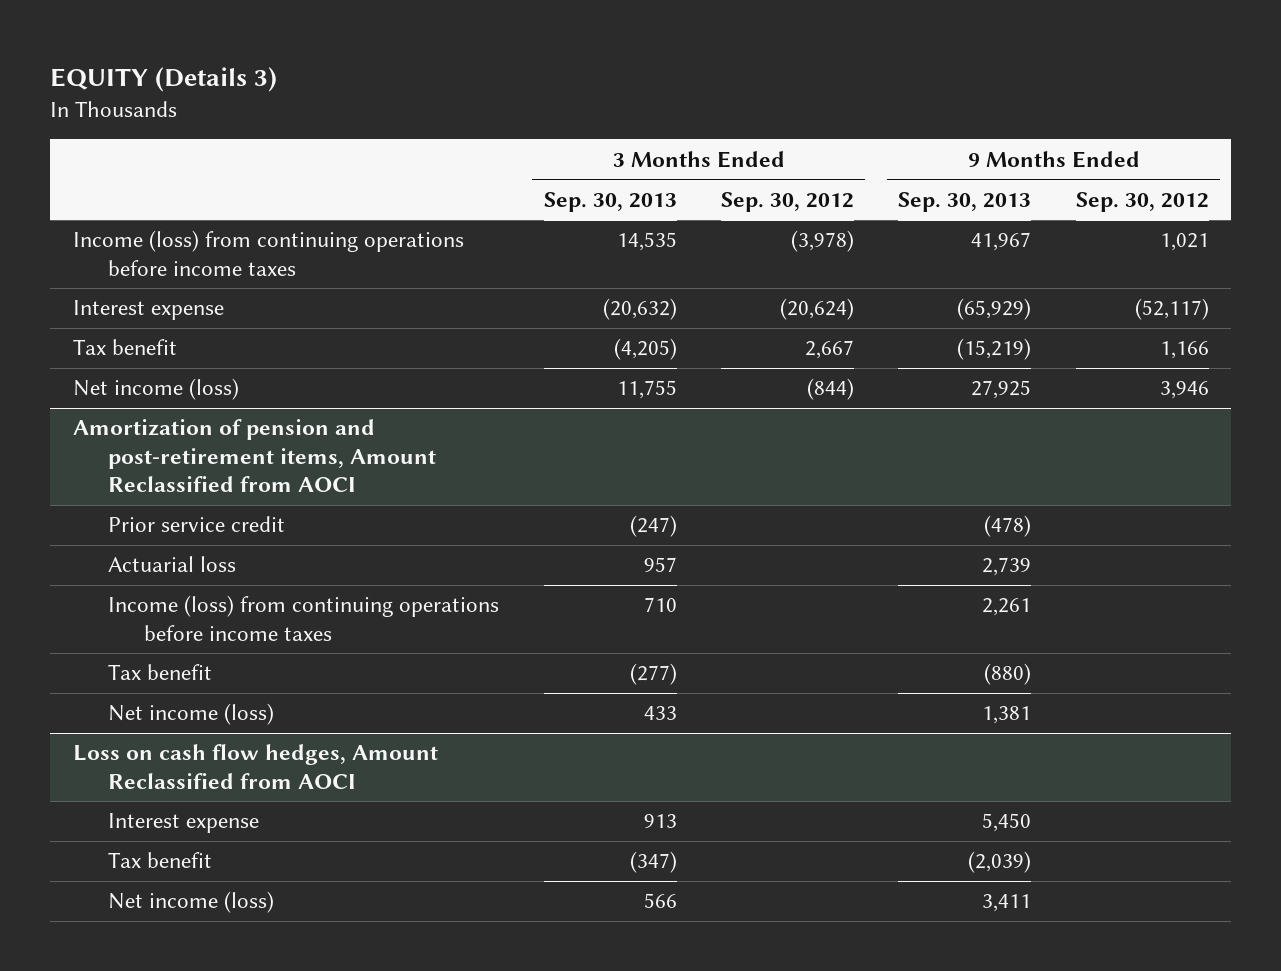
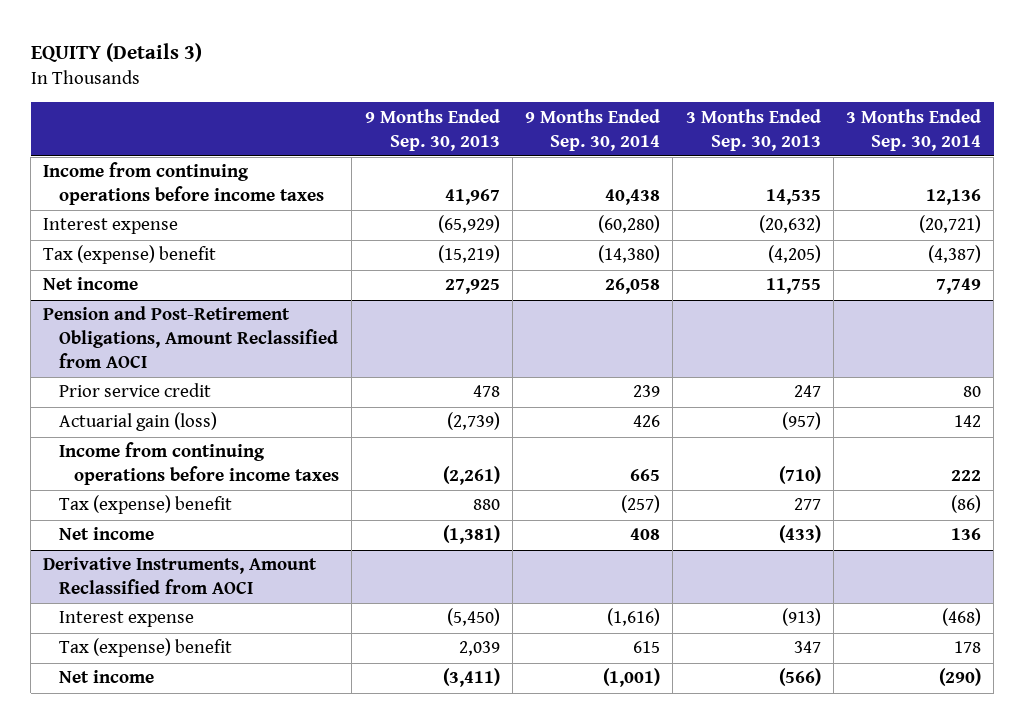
- | 3 Months Ended Sep. 30, 2013 | 3 Months Ended Sep. 30, 2012 | 9 Months Ended Sep. 30, 2013 | 9 Months Ended Sep. 30, 2012
+ | 9 Months Ended Sep. 30, 2013 | 9 Months Ended Sep. 30, 2014 | 3 Months Ended Sep. 30, 2013 | 3 Months Ended Sep. 30, 2014
- Income (loss) from continuing operations before income taxes | 14,535 | (3,978) | 41,967 | 1,021
+ Income from continuing operations before income taxes | 41,967 | 40,438 | 14,535 | 12,136
- Tax benefit | (4,205) | 2,667 | (15,219) | 1,166
- Net income (loss) | 11,755 | (844) | 27,925 | 3,946
- Amortization of pension and post-retirement items, Amount Reclassified from AOCI
- Prior service credit | (247) | | (478) |
- Actuarial loss | 957 | | 2,739 |
- Income (loss) from continuing operations before income taxes | 710 | | 2,261 |
- Tax benefit | (277) | | (880) |
- Net income (loss) | 433 | | 1,381 |
- Loss on cash flow hedges, Amount Reclassified from AOCI
- Interest expense | 913 | | 5,450 |
- Tax benefit | (347) | | (2,039) |
- Net income (loss) | 566 | | 3,411 |
+ Tax (expense) benefit | (15,219) | (14,380) | (4,205) | (4,387)
+ Net income | 27,925 | 26,058 | 11,755 | 7,749
+ Pension and Post-Retirement Obligations, Amount Reclassified from AOCI
+ Prior service credit | 478 | 239 | 247 | 80
+ Actuarial gain (loss) | (2,739) | 426 | (957) | 142
+ Income from continuing operations before income taxes | (2,261) | 665 | (710) | 222
+ Tax (expense) benefit | 880 | (257) | 277 | (86)
+ Net income | (1,381) | 408 | (433) | 136
+ Derivative Instruments, Amount Reclassified from AOCI
+ Interest expense | (5,450) | (1,616) | (913) | (468)
+ Tax (expense) benefit | 2,039 | 615 | 347 | 178
+ Net income | (3,411) | (1,001) | (566) | (290)

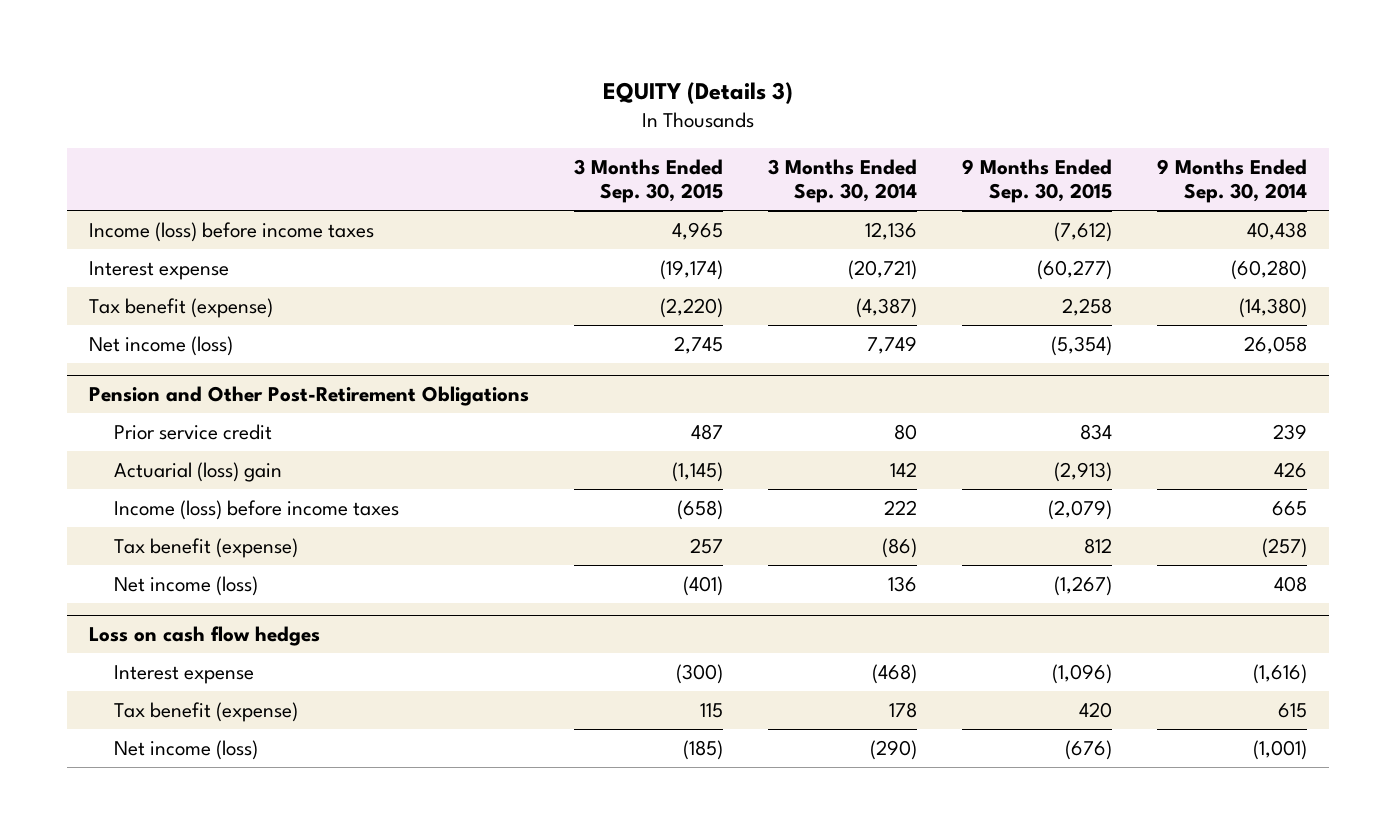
- | 9 Months Ended Sep. 30, 2013 | 9 Months Ended Sep. 30, 2014 | 3 Months Ended Sep. 30, 2013 | 3 Months Ended Sep. 30, 2014
+ | 3 Months Ended Sep. 30, 2015 | 3 Months Ended Sep. 30, 2014 | 9 Months Ended Sep. 30, 2015 | 9 Months Ended Sep. 30, 2014
- Income from continuing operations before income taxes | 41,967 | 40,438 | 14,535 | 12,136
+ Income (loss) before income taxes | 4,965 | 12,136 | (7,612) | 40,438
- Tax (expense) benefit | (15,219) | (14,380) | (4,205) | (4,387)
- Net income | 27,925 | 26,058 | 11,755 | 7,749
- Pension and Post-Retirement Obligations, Amount Reclassified from AOCI
+ Tax benefit (expense) | (2,220) | (4,387) | 2,258 | (14,380)
+ Net income (loss) | 2,745 | 7,749 | (5,354) | 26,058
+ Pension and Other Post-Retirement Obligations
- Actuarial gain (loss) | (2,739) | 426 | (957) | 142
- Income from continuing operations before income taxes | (2,261) | 665 | (710) | 222
- Tax (expense) benefit | 880 | (257) | 277 | (86)
- Net income | (1,381) | 408 | (433) | 136
- Derivative Instruments, Amount Reclassified from AOCI
+ Actuarial (loss) gain | (1,145) | 142 | (2,913) | 426
+ Income (loss) before income taxes | (658) | 222 | (2,079) | 665
+ Tax benefit (expense) | 257 | (86) | 812 | (257)
+ Net income (loss) | (401) | 136 | (1,267) | 408
+ Loss on cash flow hedges
- Tax (expense) benefit | 2,039 | 615 | 347 | 178
- Net income | (3,411) | (1,001) | (566) | (290)
+ Tax benefit (expense) | 115 | 178 | 420 | 615
+ Net income (loss) | (185) | (290) | (676) | (1,001)

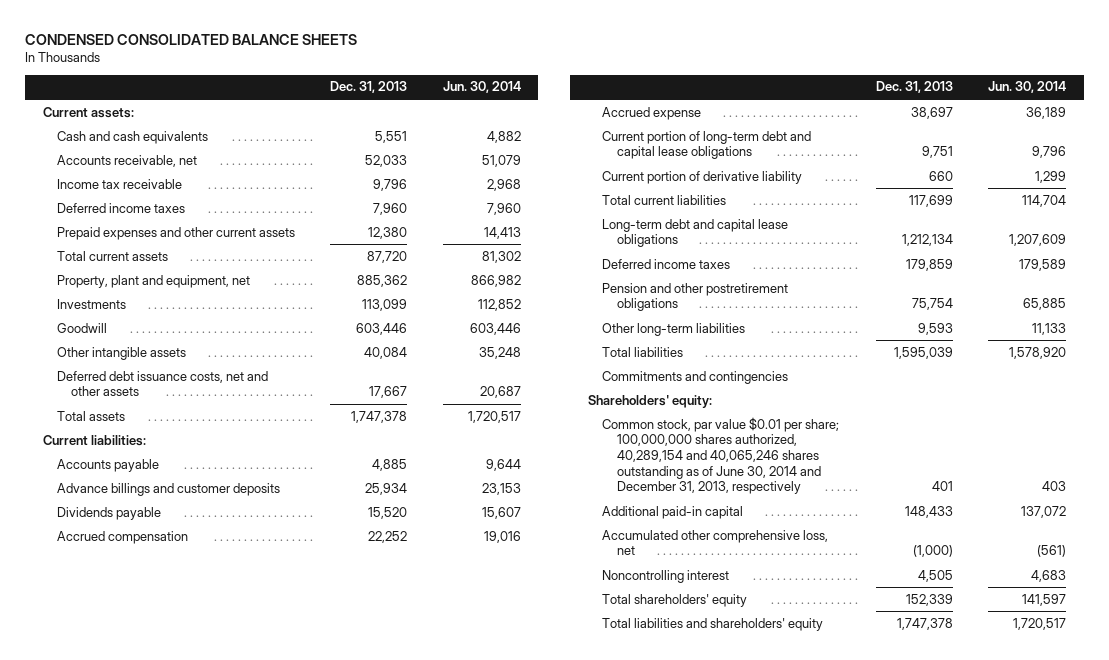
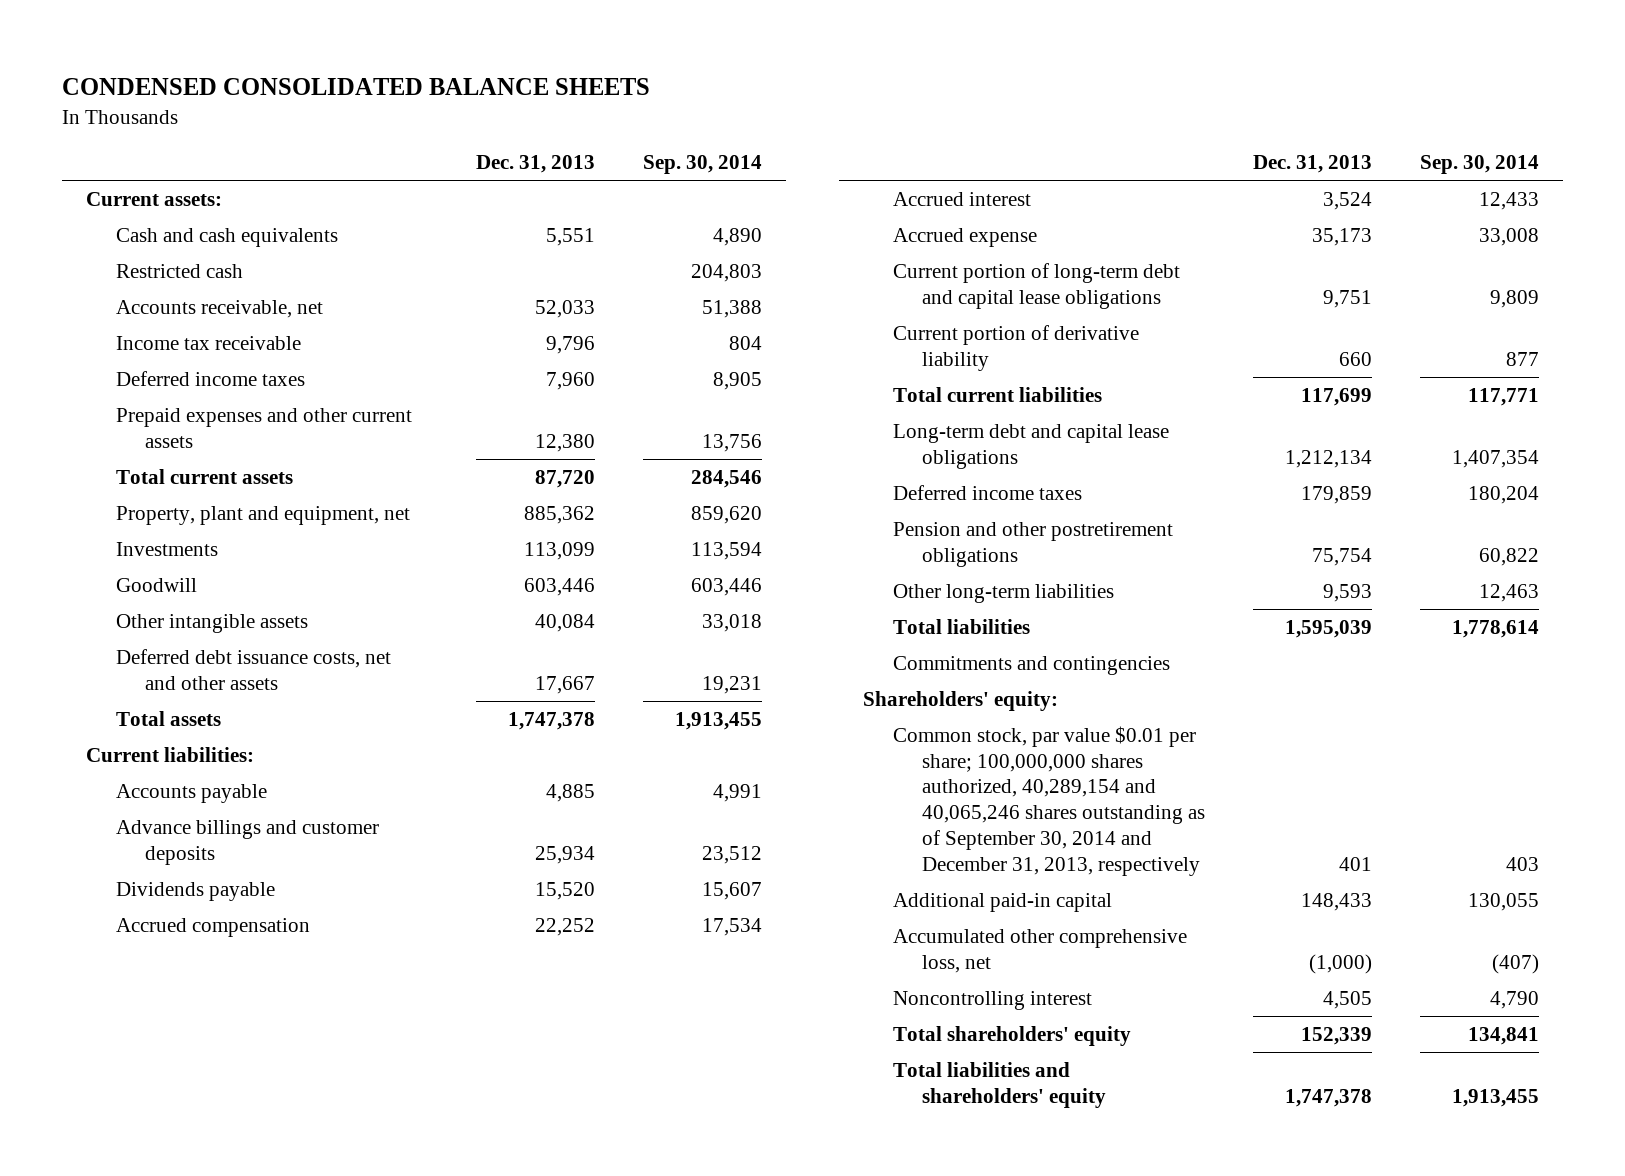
- | Dec. 31, 2013 | Jun. 30, 2014
+ | Dec. 31, 2013 | Sep. 30, 2014
+ Restricted cash | | 204,803
- Accrued expense | 38,697 | 36,189
+ Accrued interest | 3,524 | 12,433
+ Accrued expense | 35,173 | 33,008
- Common stock, par value $0.01 per share; 100,000,000 shares authorized, 40,289,154 and 40,065,246 shares outstanding as of June 30, 2014 and December 31, 2013, respectively | 401 | 403
+ Common stock, par value $0.01 per share; 100,000,000 shares authorized, 40,289,154 and 40,065,246 shares outstanding as of September 30, 2014 and December 31, 2013, respectively | 401 | 403

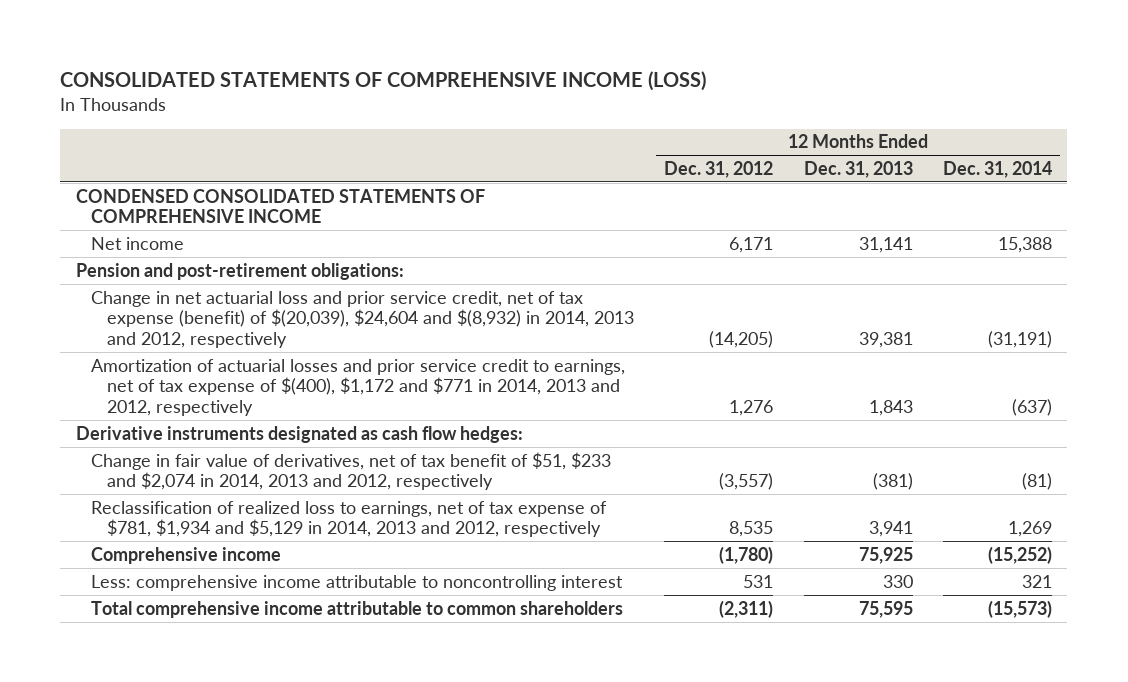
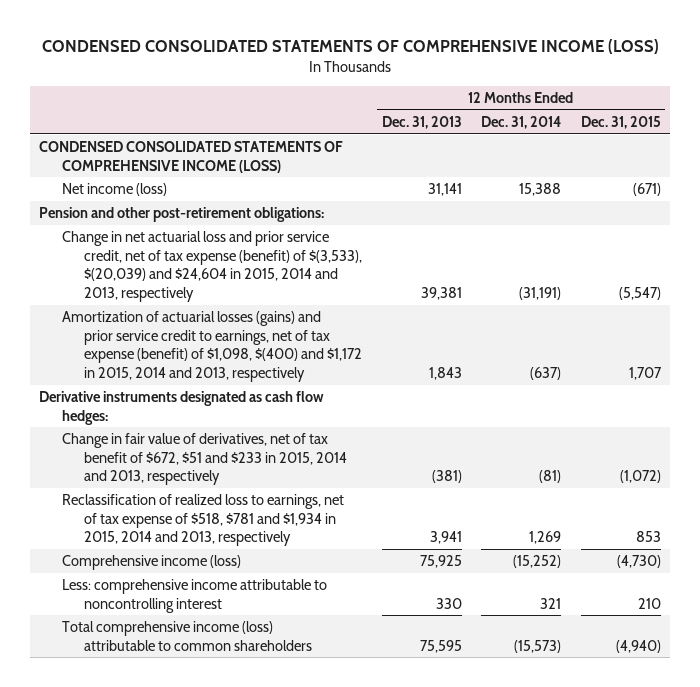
- CONSOLIDATED STATEMENTS OF COMPREHENSIVE INCOME (LOSS)
+ CONDENSED CONSOLIDATED STATEMENTS OF COMPREHENSIVE INCOME (LOSS)
- | 12 Months Ended Dec. 31, 2012 | 12 Months Ended Dec. 31, 2013 | 12 Months Ended Dec. 31, 2014
+ | 12 Months Ended Dec. 31, 2013 | 12 Months Ended Dec. 31, 2014 | 12 Months Ended Dec. 31, 2015
- CONDENSED CONSOLIDATED STATEMENTS OF COMPREHENSIVE INCOME
- Net income | 6,171 | 31,141 | 15,388
- Pension and post-retirement obligations:
- Change in net actuarial loss and prior service credit, net of tax expense (benefit) of $(20,039), $24,604 and $(8,932) in 2014, 2013 and 2012, respectively | (14,205) | 39,381 | (31,191)
- Amortization of actuarial losses and prior service credit to earnings, net of tax expense of $(400), $1,172 and $771 in 2014, 2013 and 2012, respectively | 1,276 | 1,843 | (637)
+ CONDENSED CONSOLIDATED STATEMENTS OF COMPREHENSIVE INCOME (LOSS)
+ Net income (loss) | 31,141 | 15,388 | (671)
+ Pension and other post-retirement obligations:
+ Change in net actuarial loss and prior service credit, net of tax expense (benefit) of $(3,533), $(20,039) and $24,604 in 2015, 2014 and 2013, respectively | 39,381 | (31,191) | (5,547)
+ Amortization of actuarial losses (gains) and prior service credit to earnings, net of tax expense (benefit) of $1,098, $(400) and $1,172 in 2015, 2014 and 2013, respectively | 1,843 | (637) | 1,707
- Change in fair value of derivatives, net of tax benefit of $51, $233 and $2,074 in 2014, 2013 and 2012, respectively | (3,557) | (381) | (81)
- Reclassification of realized loss to earnings, net of tax expense of $781, $1,934 and $5,129 in 2014, 2013 and 2012, respectively | 8,535 | 3,941 | 1,269
- Comprehensive income | (1,780) | 75,925 | (15,252)
+ Change in fair value of derivatives, net of tax benefit of $672, $51 and $233 in 2015, 2014 and 2013, respectively | (381) | (81) | (1,072)
+ Reclassification of realized loss to earnings, net of tax expense of $518, $781 and $1,934 in 2015, 2014 and 2013, respectively | 3,941 | 1,269 | 853
+ Comprehensive income (loss) | 75,925 | (15,252) | (4,730)
- Total comprehensive income attributable to common shareholders | (2,311) | 75,595 | (15,573)
+ Total comprehensive income (loss) attributable to common shareholders | 75,595 | (15,573) | (4,940)

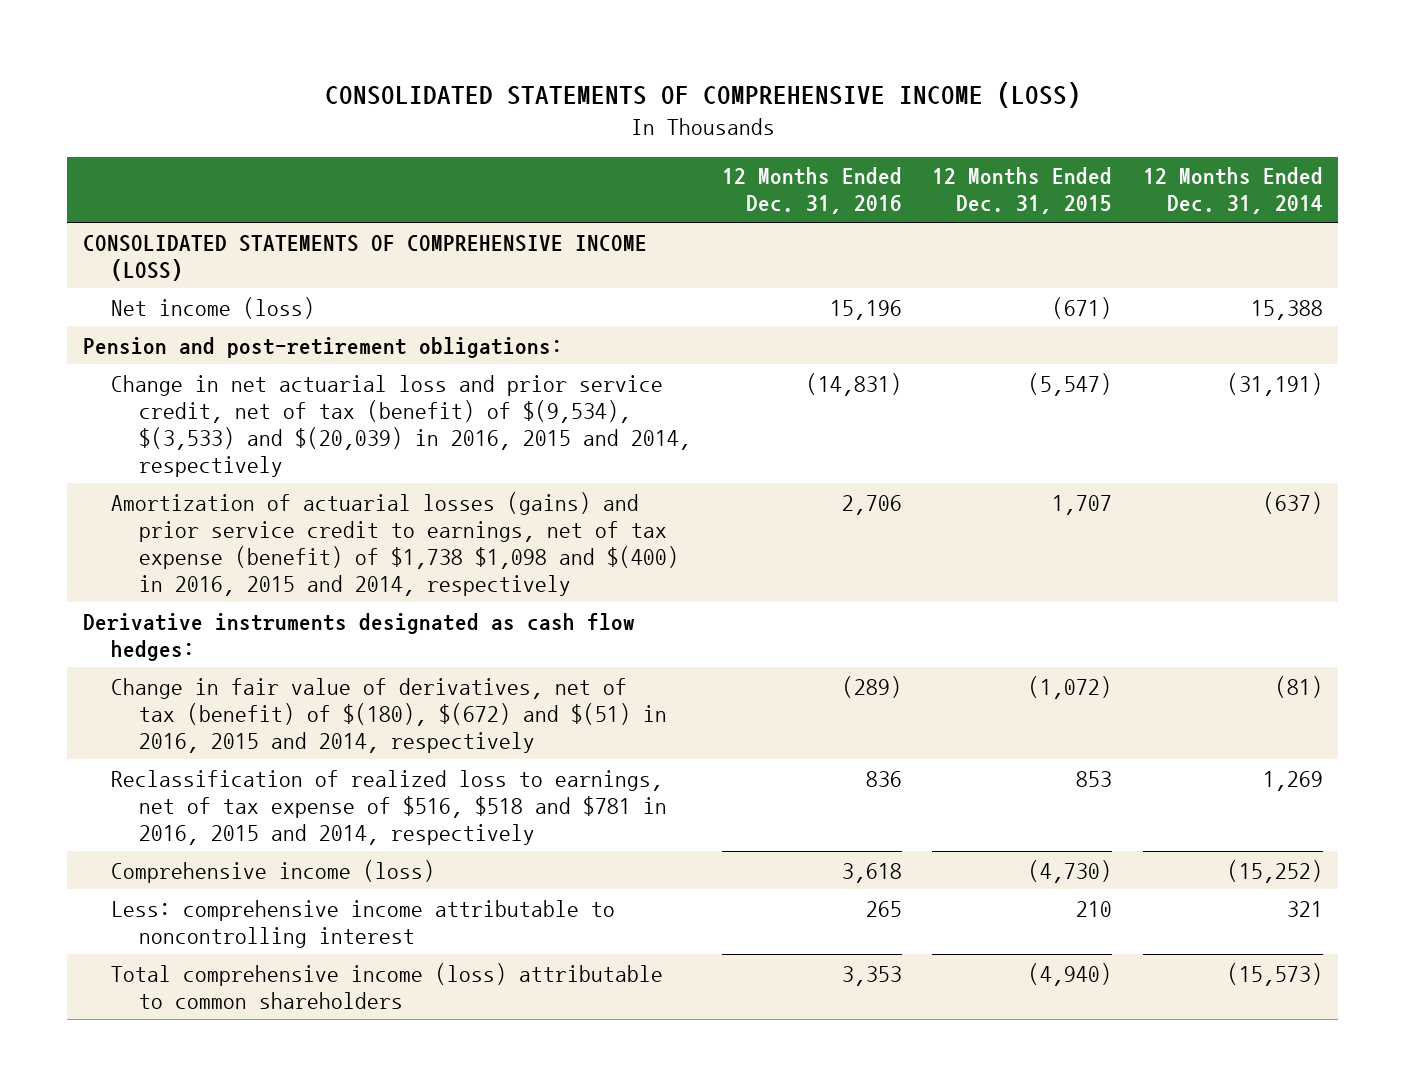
- CONDENSED CONSOLIDATED STATEMENTS OF COMPREHENSIVE INCOME (LOSS)
+ CONSOLIDATED STATEMENTS OF COMPREHENSIVE INCOME (LOSS)
- | 12 Months Ended Dec. 31, 2013 | 12 Months Ended Dec. 31, 2014 | 12 Months Ended Dec. 31, 2015
+ | 12 Months Ended Dec. 31, 2016 | 12 Months Ended Dec. 31, 2015 | 12 Months Ended Dec. 31, 2014
- CONDENSED CONSOLIDATED STATEMENTS OF COMPREHENSIVE INCOME (LOSS)
+ CONSOLIDATED STATEMENTS OF COMPREHENSIVE INCOME (LOSS)
- Pension and other post-retirement obligations:
- Change in net actuarial loss and prior service credit, net of tax expense (benefit) of $(3,533), $(20,039) and $24,604 in 2015, 2014 and 2013, respectively | 39,381 | (31,191) | (5,547)
- Amortization of actuarial losses (gains) and prior service credit to earnings, net of tax expense (benefit) of $1,098, $(400) and $1,172 in 2015, 2014 and 2013, respectively | 1,843 | (637) | 1,707
+ Pension and post-retirement obligations:
+ Change in net actuarial loss and prior service credit, net of tax (benefit) of $(9,534), $(3,533) and $(20,039) in 2016, 2015 and 2014, respectively | (14,831) | (5,547) | (31,191)
+ Amortization of actuarial losses (gains) and prior service credit to earnings, net of tax expense (benefit) of $1,738 $1,098 and $(400) in 2016, 2015 and 2014, respectively | 2,706 | 1,707 | (637)
- Change in fair value of derivatives, net of tax benefit of $672, $51 and $233 in 2015, 2014 and 2013, respectively | (381) | (81) | (1,072)
- Reclassification of realized loss to earnings, net of tax expense of $518, $781 and $1,934 in 2015, 2014 and 2013, respectively | 3,941 | 1,269 | 853
+ Change in fair value of derivatives, net of tax (benefit) of $(180), $(672) and $(51) in 2016, 2015 and 2014, respectively | (289) | (1,072) | (81)
+ Reclassification of realized loss to earnings, net of tax expense of $516, $518 and $781 in 2016, 2015 and 2014, respectively | 836 | 853 | 1,269

